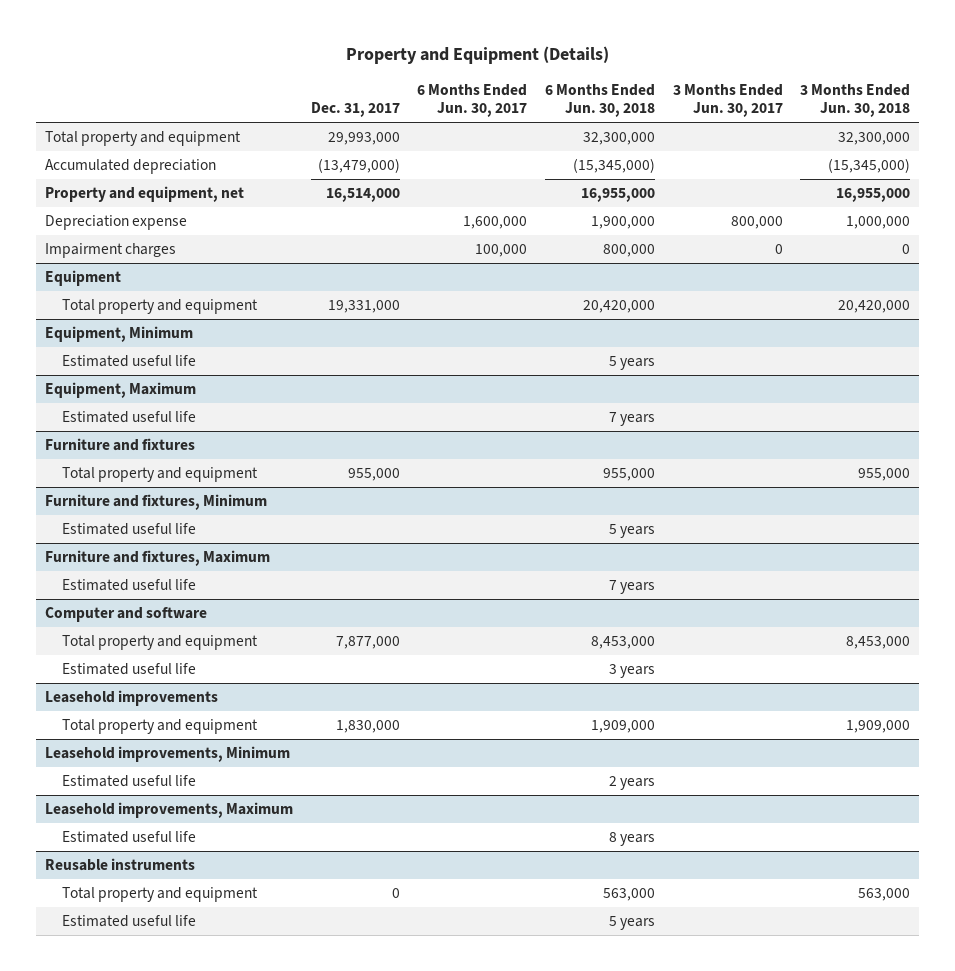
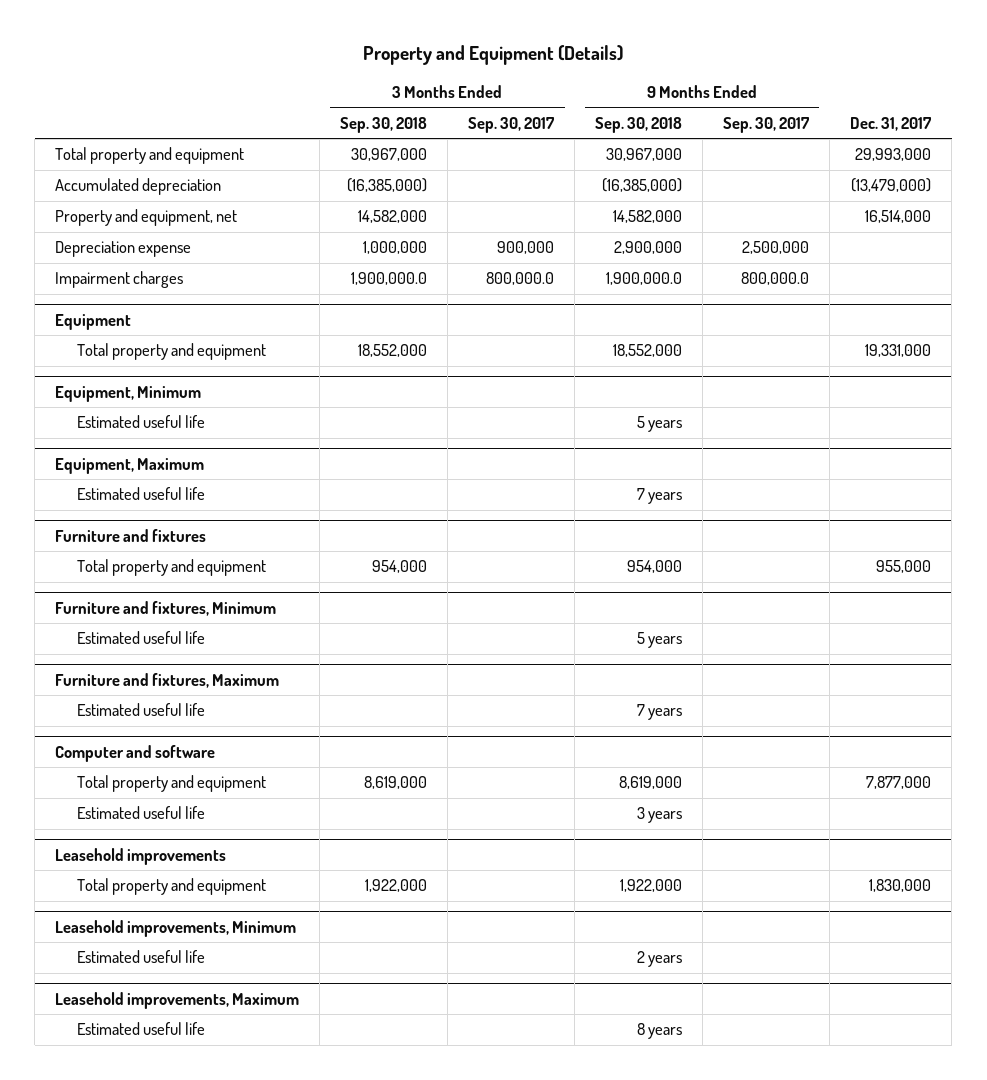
- | Dec. 31, 2017 | 6 Months Ended Jun. 30, 2017 | 6 Months Ended Jun. 30, 2018 | 3 Months Ended Jun. 30, 2017 | 3 Months Ended Jun. 30, 2018
+ | 3 Months Ended Sep. 30, 2018 | 3 Months Ended Sep. 30, 2017 | 9 Months Ended Sep. 30, 2018 | 9 Months Ended Sep. 30, 2017 | Dec. 31, 2017
- Reusable instruments
- Total property and equipment | 0 | | 563,000 | | 563,000
- Estimated useful life | | | 5 years | |

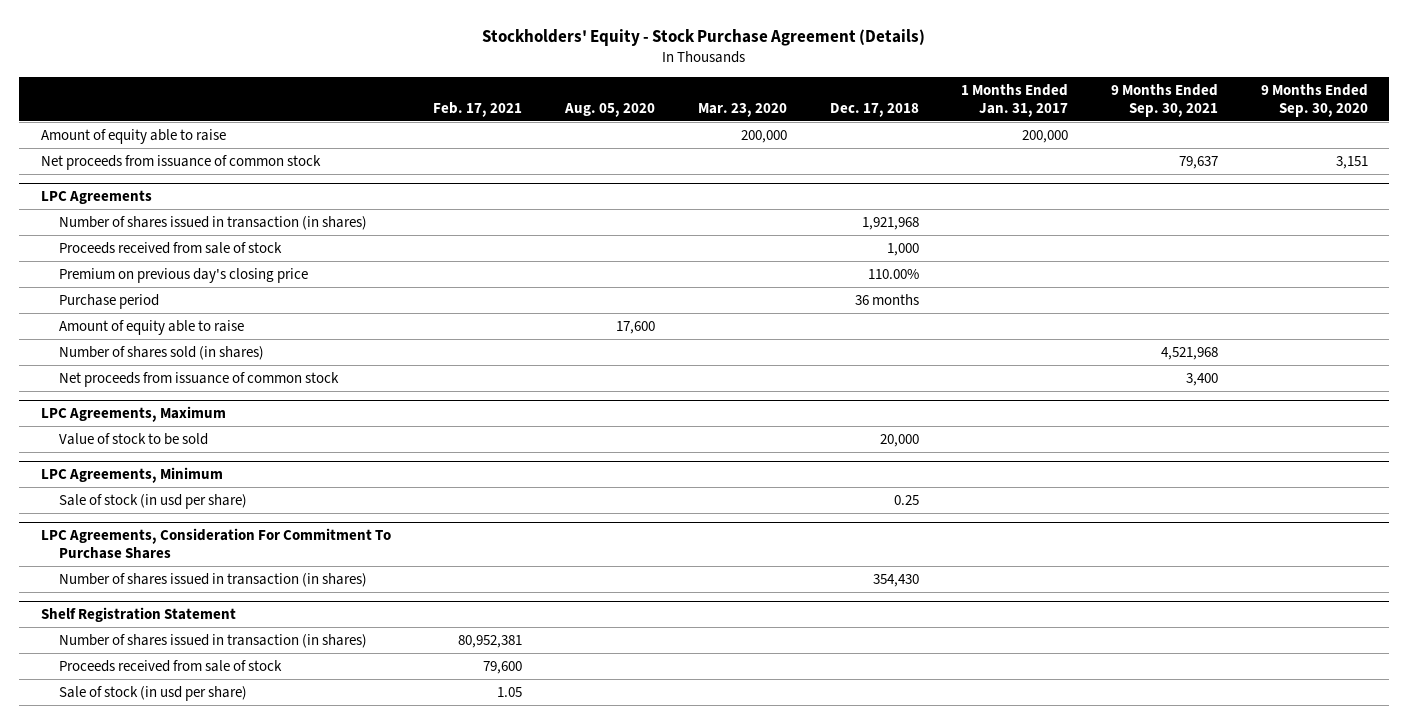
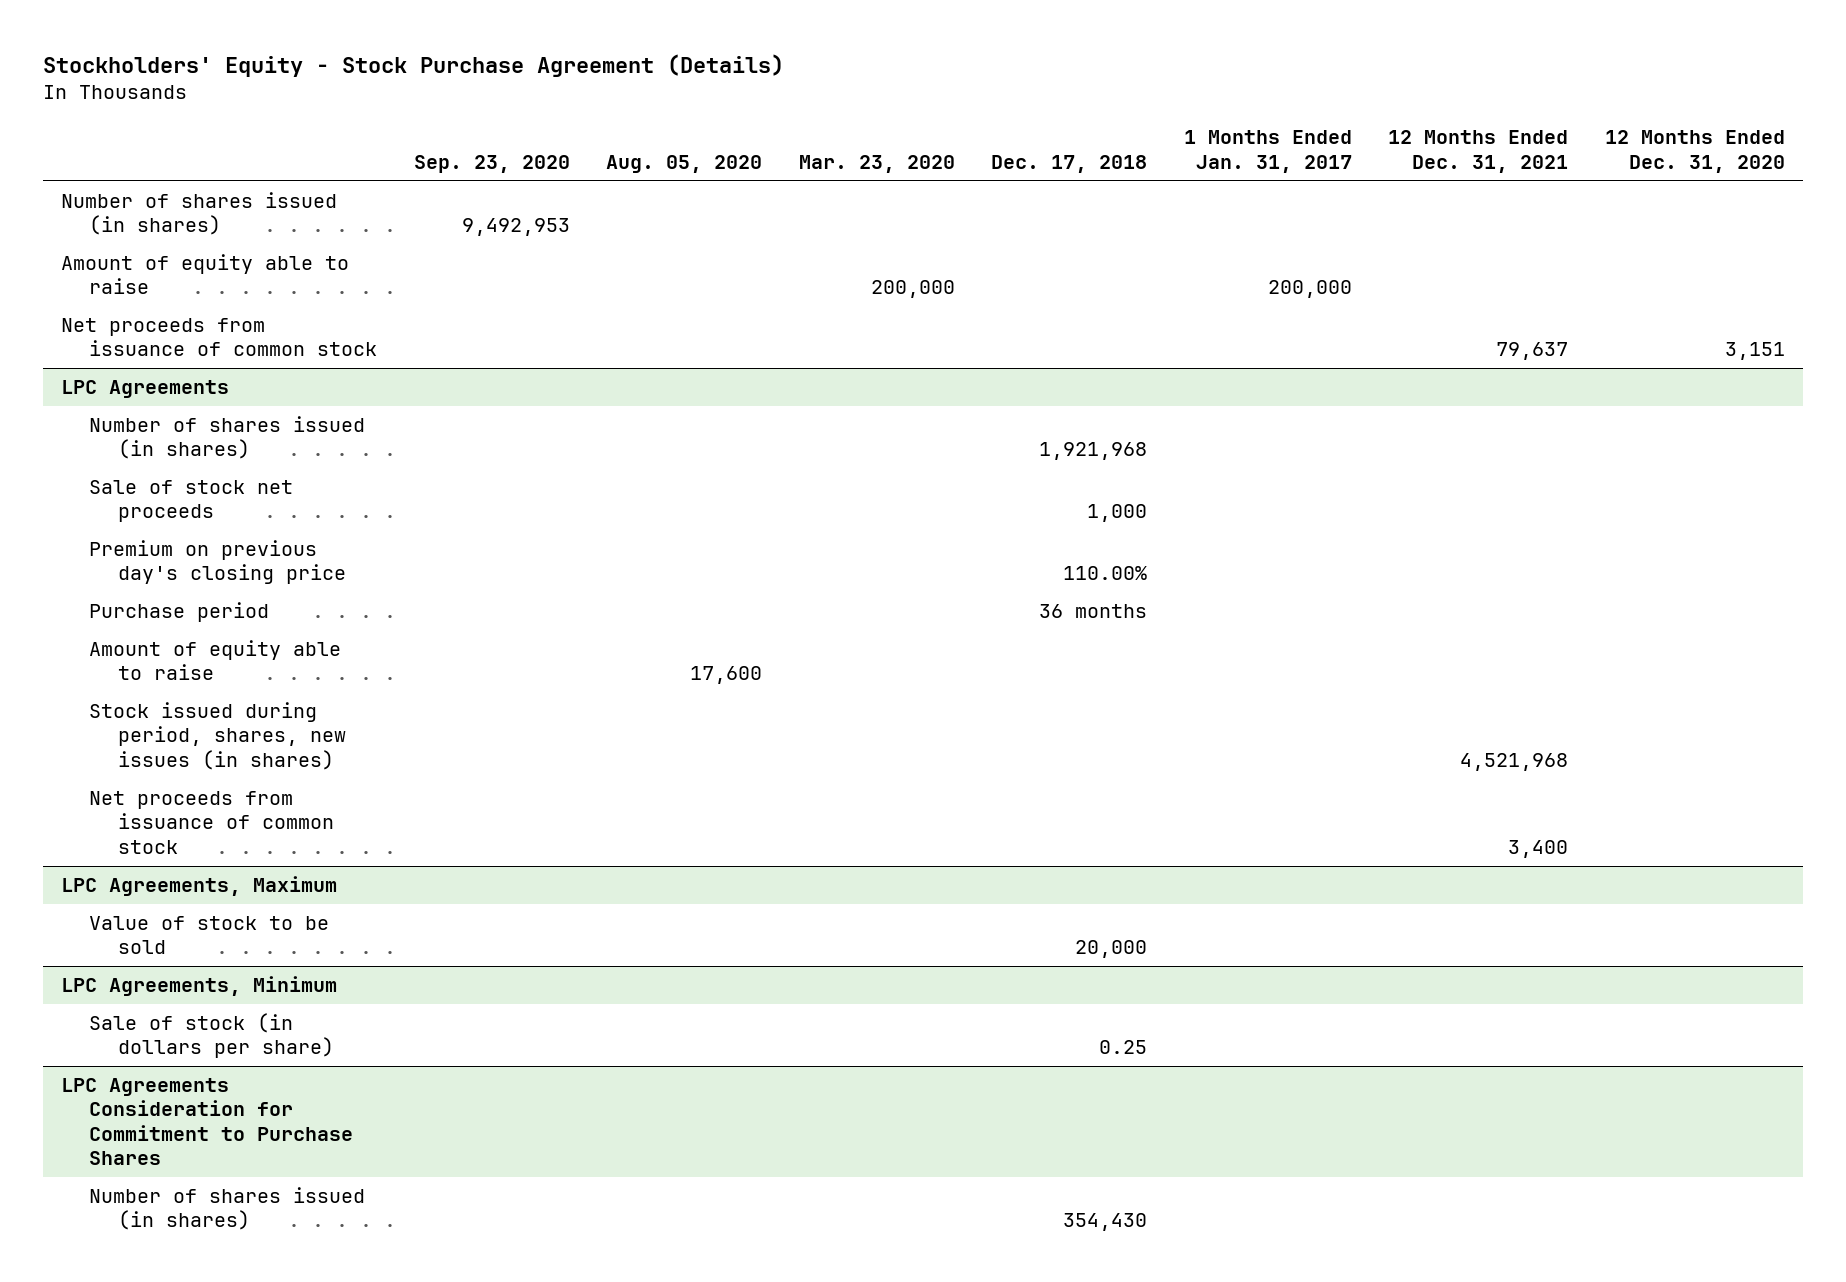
- | Feb. 17, 2021 | Aug. 05, 2020 | Mar. 23, 2020 | Dec. 17, 2018 | 1 Months Ended Jan. 31, 2017 | 9 Months Ended Sep. 30, 2021 | 9 Months Ended Sep. 30, 2020
+ | Sep. 23, 2020 | Aug. 05, 2020 | Mar. 23, 2020 | Dec. 17, 2018 | 1 Months Ended Jan. 31, 2017 | 12 Months Ended Dec. 31, 2021 | 12 Months Ended Dec. 31, 2020
+ Number of shares issued (in shares) | 9,492,953 | | | | | |
@ LPC Agreements
- Number of shares issued in transaction (in shares) | | | | 1,921,968 | | |
- Proceeds received from sale of stock | | | | 1,000 | | |
+ Number of shares issued (in shares) | | | | 1,921,968 | | |
+ Sale of stock net proceeds | | | | 1,000 | | |
- Number of shares sold (in shares) | | | | | | 4,521,968 |
+ Stock issued during period, shares, new issues (in shares) | | | | | | 4,521,968 |
@ LPC Agreements, Minimum
- Sale of stock (in usd per share) | | | | 0.25 | | |
- LPC Agreements, Consideration For Commitment To Purchase Shares
- Number of shares issued in transaction (in shares) | | | | 354,430 | | |
- Shelf Registration Statement
- Number of shares issued in transaction (in shares) | 80,952,381 | | | | | |
- Proceeds received from sale of stock | 79,600 | | | | | |
- Sale of stock (in usd per share) | 1.05 | | | | | |
@ LPC Agreements, Minimum
+ Sale of stock (in dollars per share) | | | | 0.25 | | |
+ LPC Agreements Consideration for Commitment to Purchase Shares
+ Number of shares issued (in shares) | | | | 354,430 | | |

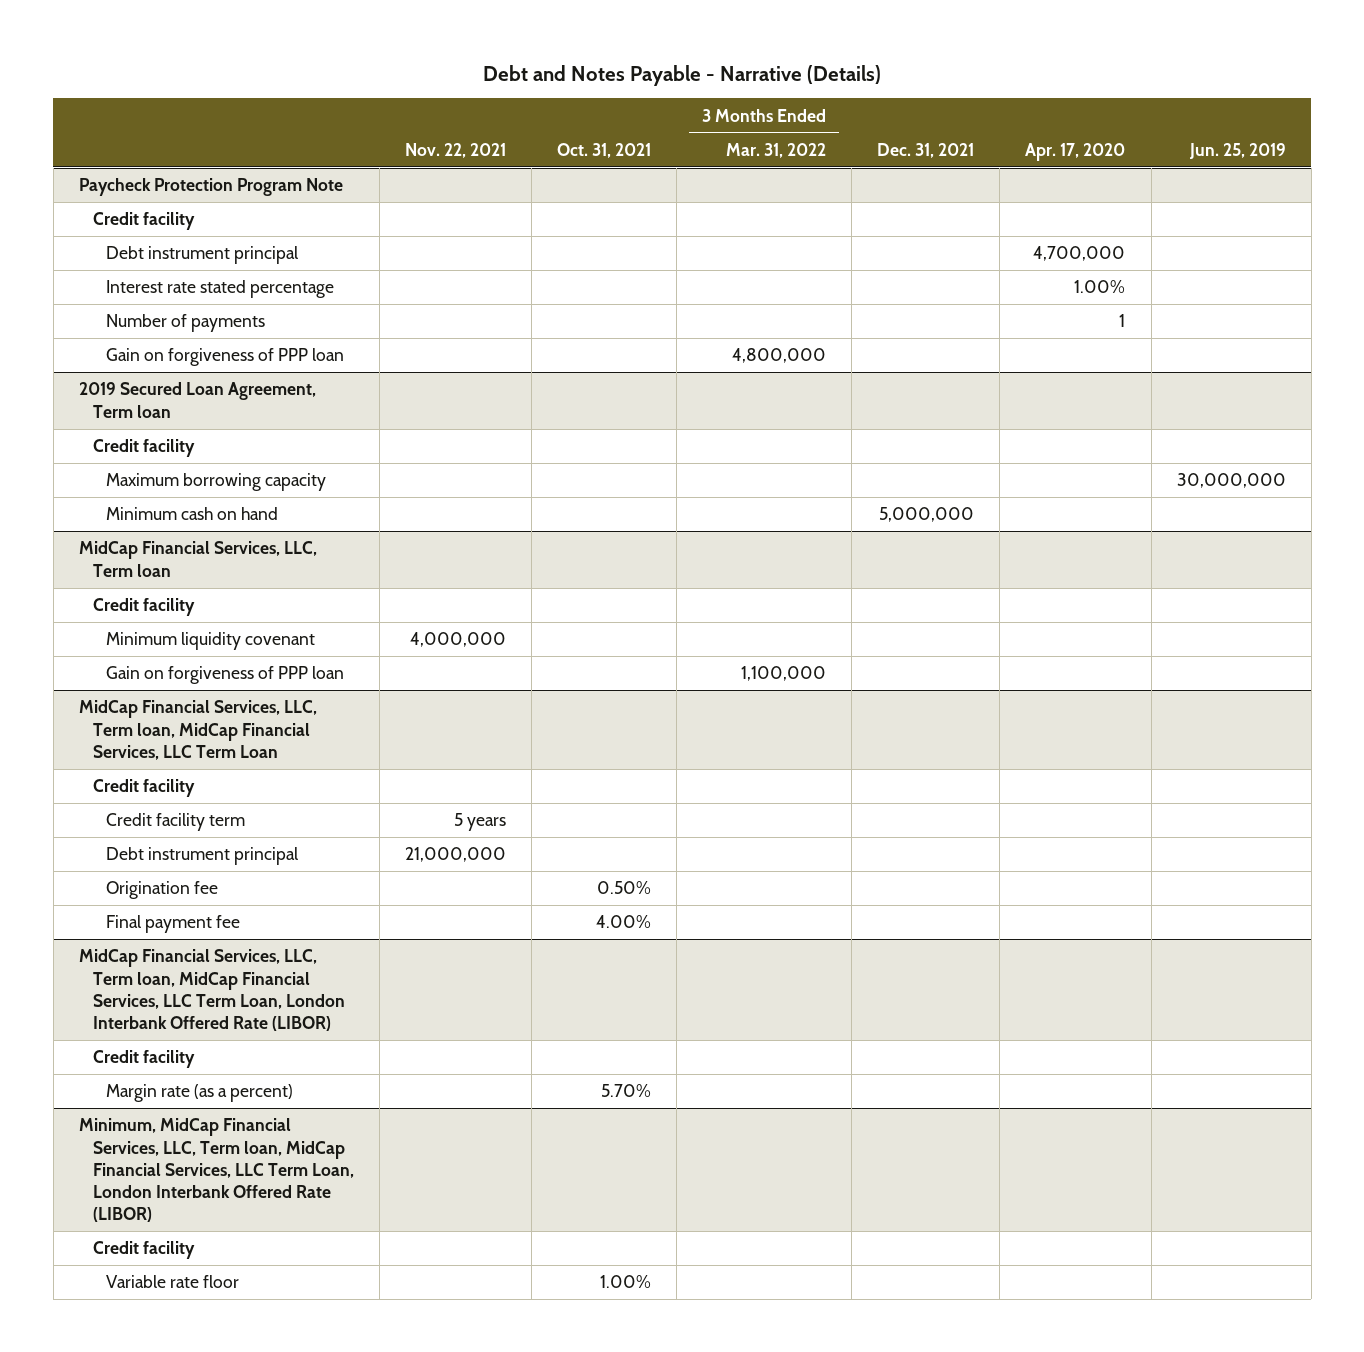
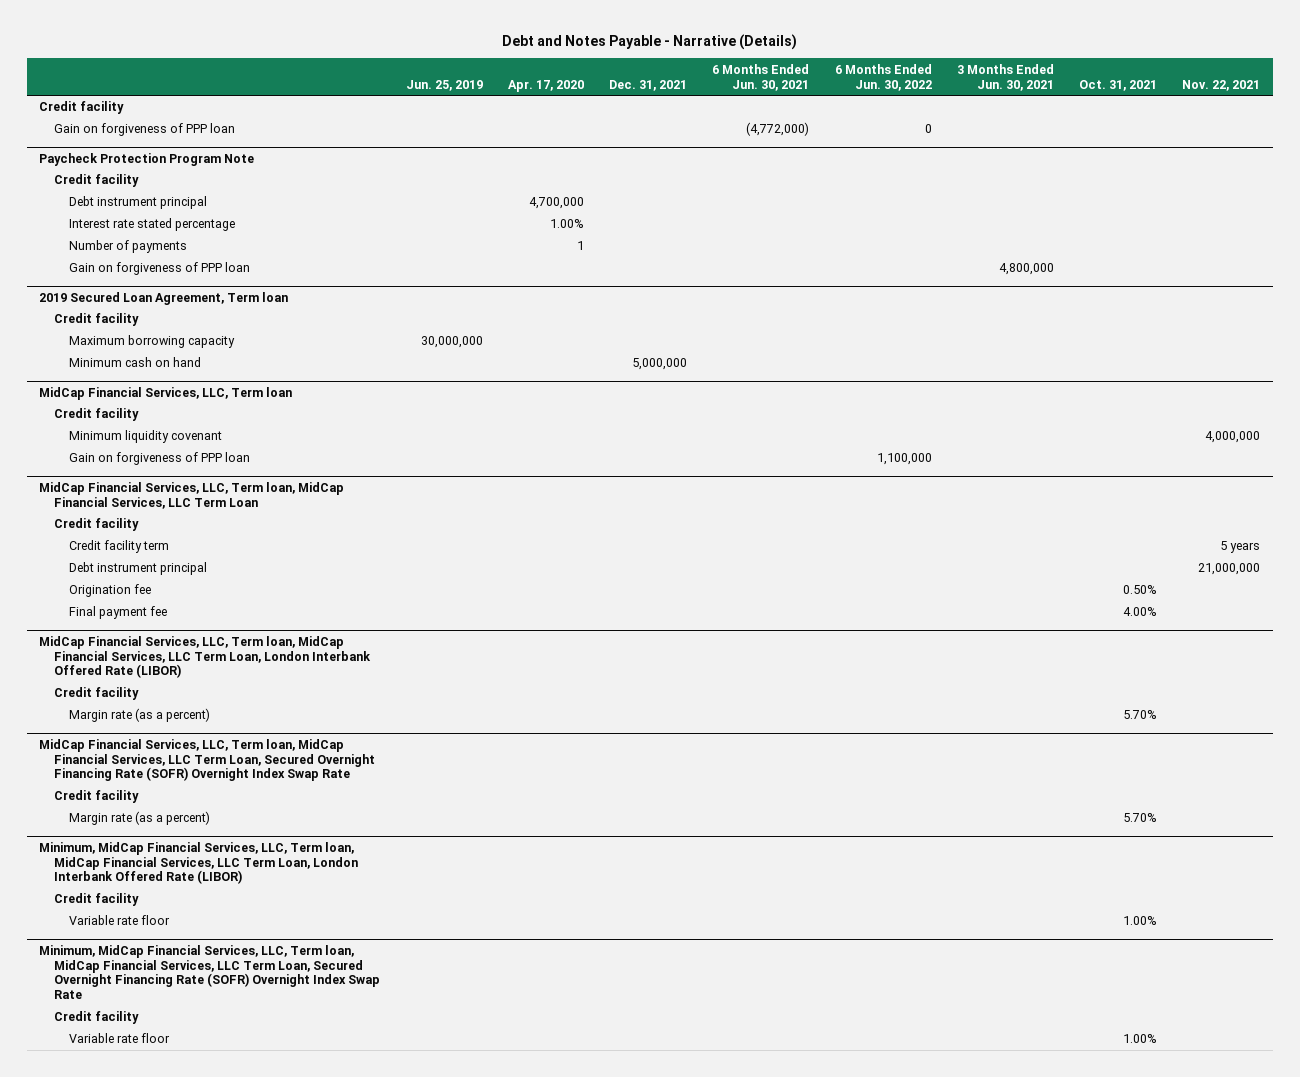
- | Nov. 22, 2021 | Oct. 31, 2021 | 3 Months Ended Mar. 31, 2022 | Dec. 31, 2021 | Apr. 17, 2020 | Jun. 25, 2019
+ | Jun. 25, 2019 | Apr. 17, 2020 | Dec. 31, 2021 | 6 Months Ended Jun. 30, 2021 | 6 Months Ended Jun. 30, 2022 | 3 Months Ended Jun. 30, 2021 | Oct. 31, 2021 | Nov. 22, 2021
+ Credit facility
+ Gain on forgiveness of PPP loan | | | | (4,772,000) | 0 | | |
+ MidCap Financial Services, LLC, Term loan, MidCap Financial Services, LLC Term Loan, Secured Overnight Financing Rate (SOFR) Overnight Index Swap Rate
+ Credit facility
+ Margin rate (as a percent) | | | | | | | 5.70% |
+ Minimum, MidCap Financial Services, LLC, Term loan, MidCap Financial Services, LLC Term Loan, Secured Overnight Financing Rate (SOFR) Overnight Index Swap Rate
+ Credit facility
+ Variable rate floor | | | | | | | 1.00% |

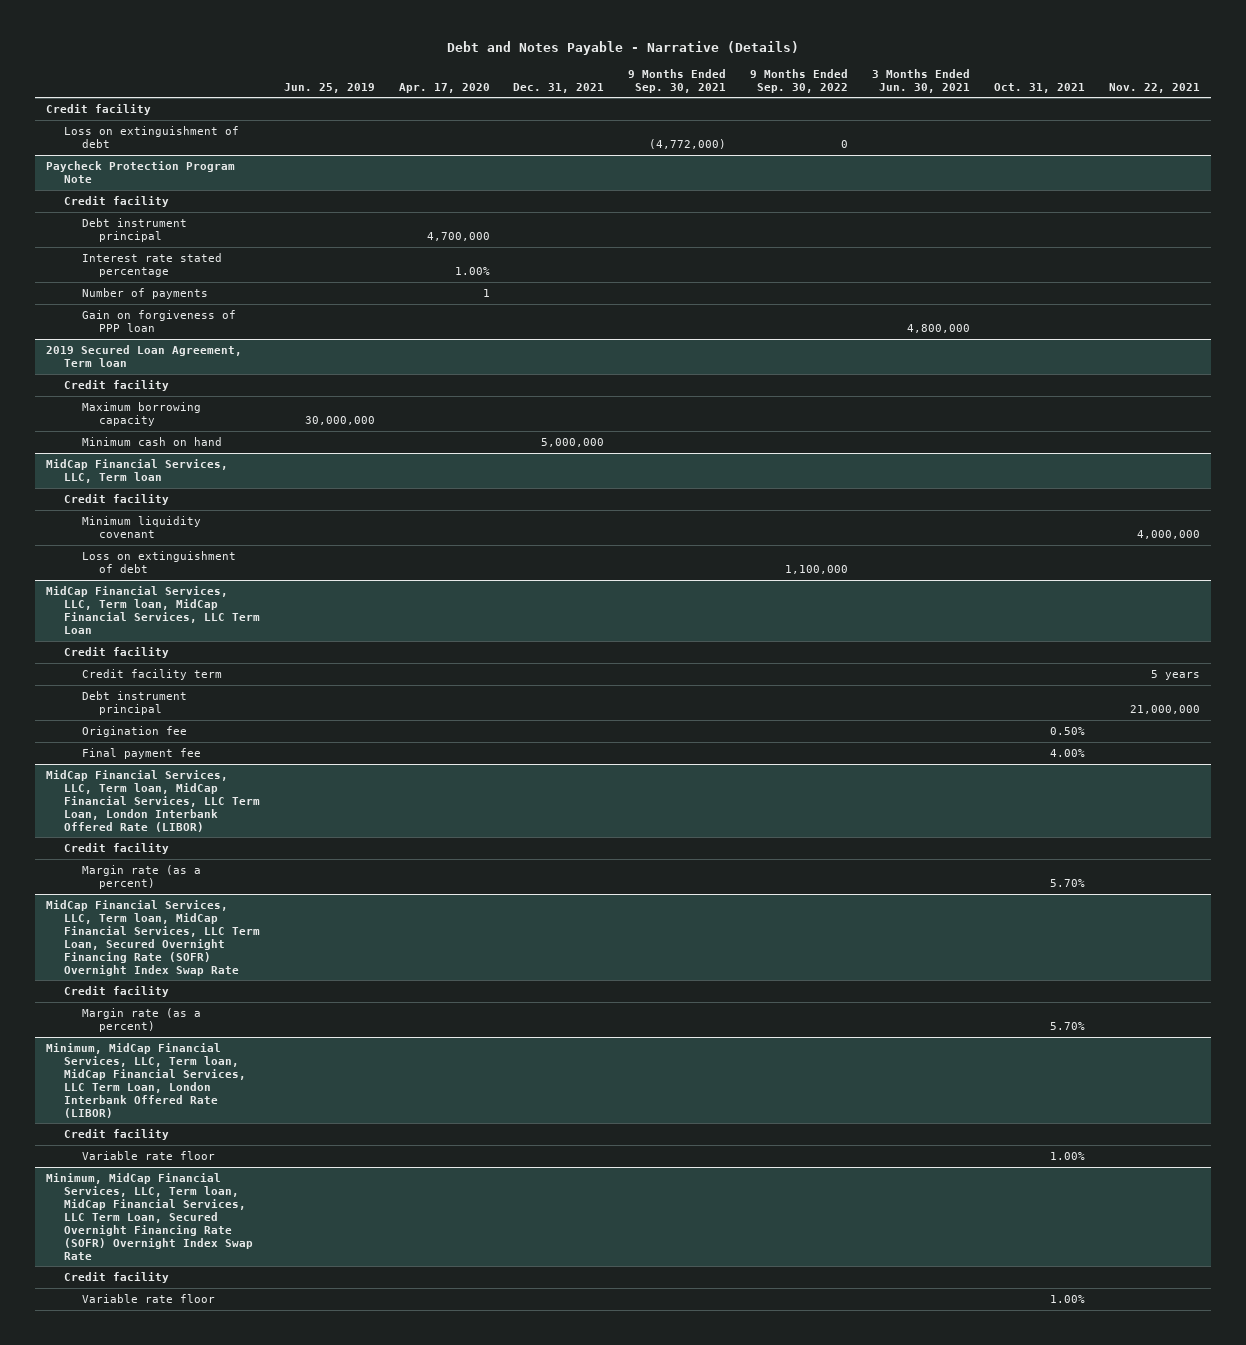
- | Jun. 25, 2019 | Apr. 17, 2020 | Dec. 31, 2021 | 6 Months Ended Jun. 30, 2021 | 6 Months Ended Jun. 30, 2022 | 3 Months Ended Jun. 30, 2021 | Oct. 31, 2021 | Nov. 22, 2021
+ | Jun. 25, 2019 | Apr. 17, 2020 | Dec. 31, 2021 | 9 Months Ended Sep. 30, 2021 | 9 Months Ended Sep. 30, 2022 | 3 Months Ended Jun. 30, 2021 | Oct. 31, 2021 | Nov. 22, 2021
- Gain on forgiveness of PPP loan | | | | (4,772,000) | 0 | | |
+ Loss on extinguishment of debt | | | | (4,772,000) | 0 | | |
@ MidCap Financial Services, LLC, Term loan
- Gain on forgiveness of PPP loan | | | | | 1,100,000 | | |
+ Loss on extinguishment of debt | | | | | 1,100,000 | | |

